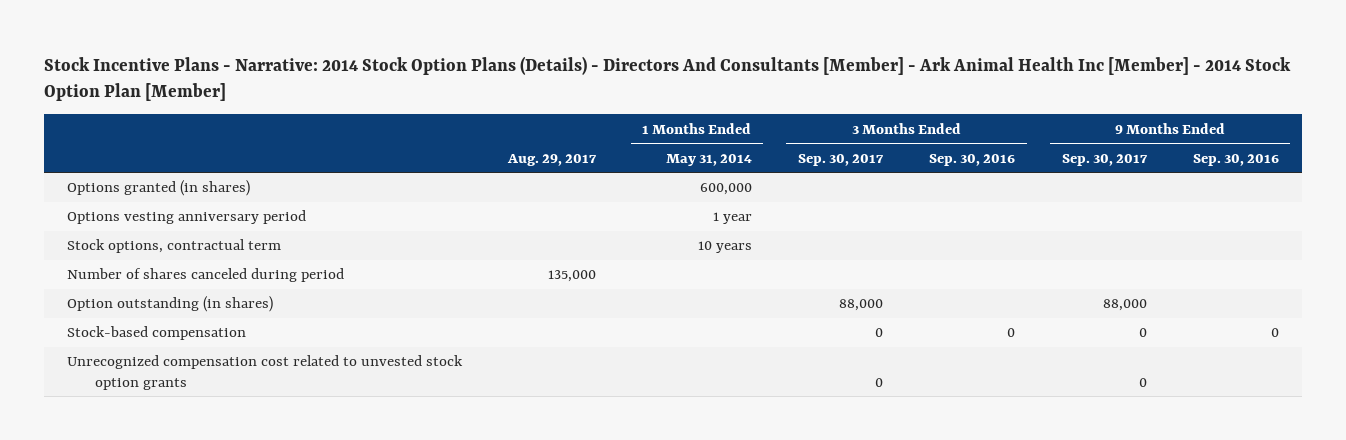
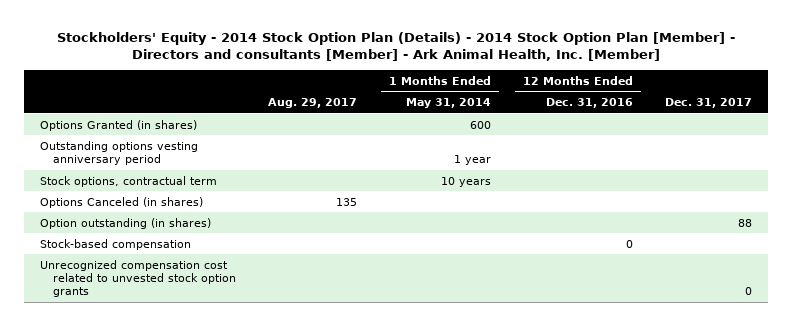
- Stock Incentive Plans - Narrative: 2014 Stock Option Plans (Details) - Directors And Consultants [Member] - Ark Animal Health Inc [Member] - 2014 Stock Option Plan [Member]
+ Stockholders' Equity - 2014 Stock Option Plan (Details) - 2014 Stock Option Plan [Member] - Directors and consultants [Member] - Ark Animal Health, Inc. [Member]
- | Aug. 29, 2017 | 1 Months Ended May 31, 2014 | 3 Months Ended Sep. 30, 2017 | 3 Months Ended Sep. 30, 2016 | 9 Months Ended Sep. 30, 2017 | 9 Months Ended Sep. 30, 2016
+ | Aug. 29, 2017 | 1 Months Ended May 31, 2014 | 12 Months Ended Dec. 31, 2016 | Dec. 31, 2017
- Options granted (in shares) | | 600,000 | | | |
- Options vesting anniversary period | | 1 year | | | |
+ Options Granted (in shares) | | 600 | |
+ Outstanding options vesting anniversary period | | 1 year | |
- Number of shares canceled during period | 135,000 | | | | |
+ Options Canceled (in shares) | 135 | | |

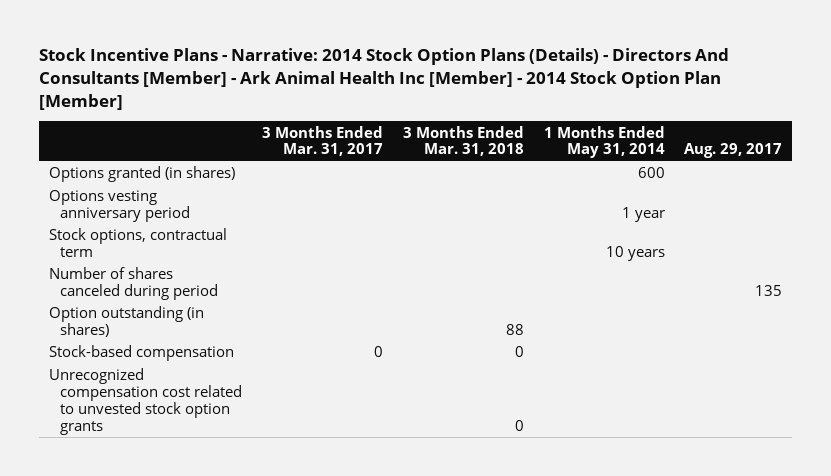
- Stockholders' Equity - 2014 Stock Option Plan (Details) - 2014 Stock Option Plan [Member] - Directors and consultants [Member] - Ark Animal Health, Inc. [Member]
+ Stock Incentive Plans - Narrative: 2014 Stock Option Plans (Details) - Directors And Consultants [Member] - Ark Animal Health Inc [Member] - 2014 Stock Option Plan [Member]
- | Aug. 29, 2017 | 1 Months Ended May 31, 2014 | 12 Months Ended Dec. 31, 2016 | Dec. 31, 2017
+ | 3 Months Ended Mar. 31, 2017 | 3 Months Ended Mar. 31, 2018 | 1 Months Ended May 31, 2014 | Aug. 29, 2017
- Options Granted (in shares) | | 600 | |
- Outstanding options vesting anniversary period | | 1 year | |
+ Options granted (in shares) | | | 600 |
+ Options vesting anniversary period | | | 1 year |
- Options Canceled (in shares) | 135 | | |
+ Number of shares canceled during period | | | | 135

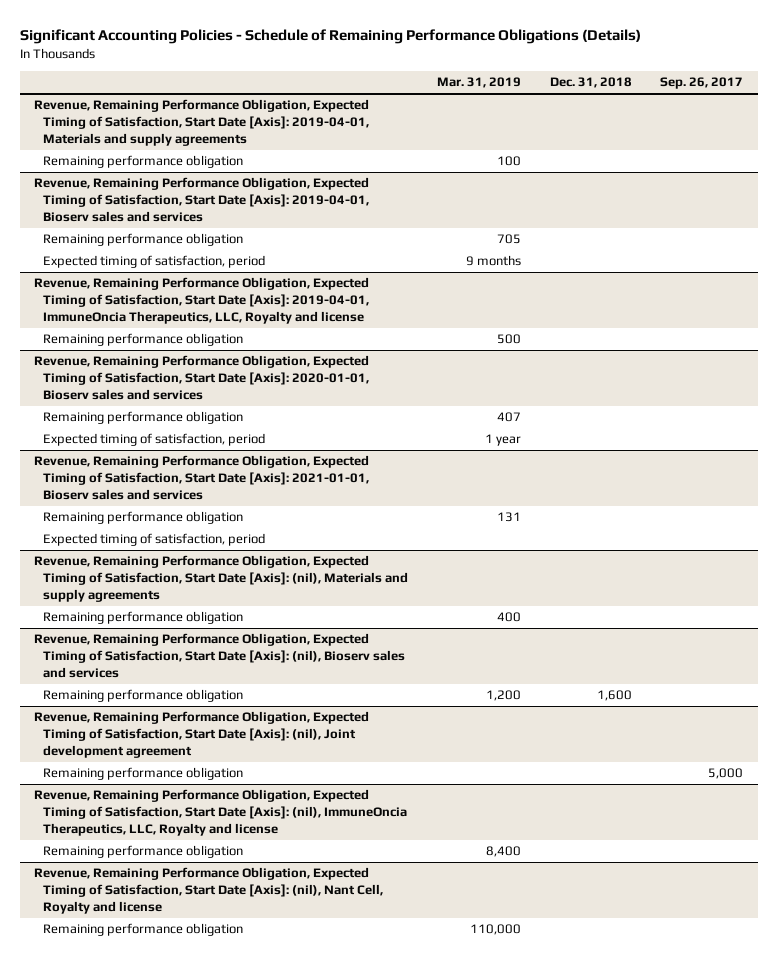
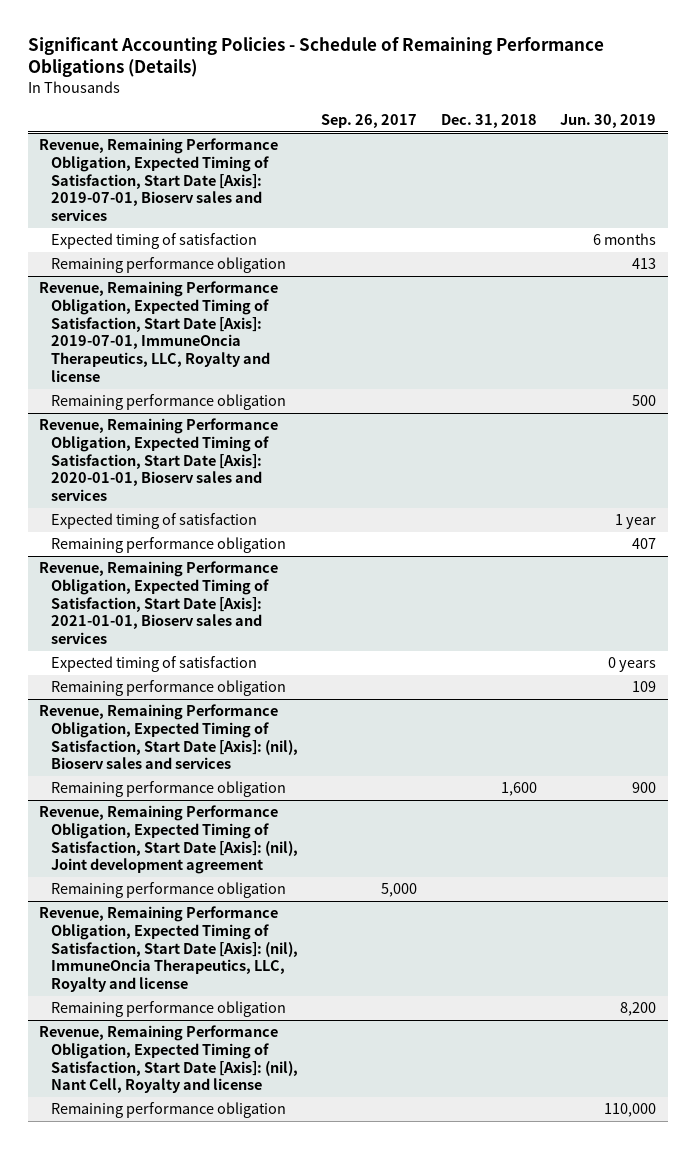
- | Mar. 31, 2019 | Dec. 31, 2018 | Sep. 26, 2017
+ | Sep. 26, 2017 | Dec. 31, 2018 | Jun. 30, 2019
- Revenue, Remaining Performance Obligation, Expected Timing of Satisfaction, Start Date [Axis]: 2019-04-01, Materials and supply agreements
- Remaining performance obligation | 100 | |
- Revenue, Remaining Performance Obligation, Expected Timing of Satisfaction, Start Date [Axis]: 2019-04-01, Bioserv sales and services
+ Revenue, Remaining Performance Obligation, Expected Timing of Satisfaction, Start Date [Axis]: 2019-07-01, Bioserv sales and services
+ Expected timing of satisfaction | | | 6 months
- Expected timing of satisfaction, period | 9 months | |
- Revenue, Remaining Performance Obligation, Expected Timing of Satisfaction, Start Date [Axis]: 2019-04-01, ImmuneOncia Therapeutics, LLC, Royalty and license
+ Revenue, Remaining Performance Obligation, Expected Timing of Satisfaction, Start Date [Axis]: 2019-07-01, ImmuneOncia Therapeutics, LLC, Royalty and license
@ Revenue, Remaining Performance Obligation, Expected Timing of Satisfaction, Start Date [Axis]: 2020-01-01, Bioserv sales and services
+ Expected timing of satisfaction | | | 1 year
- Expected timing of satisfaction, period | 1 year | |
@ Revenue, Remaining Performance Obligation, Expected Timing of Satisfaction, Start Date [Axis]: 2021-01-01, Bioserv sales and services
+ Expected timing of satisfaction | | | 0 years
- Expected timing of satisfaction, period
- Revenue, Remaining Performance Obligation, Expected Timing of Satisfaction, Start Date [Axis]: (nil), Materials and supply agreements
- Remaining performance obligation | 400 | |

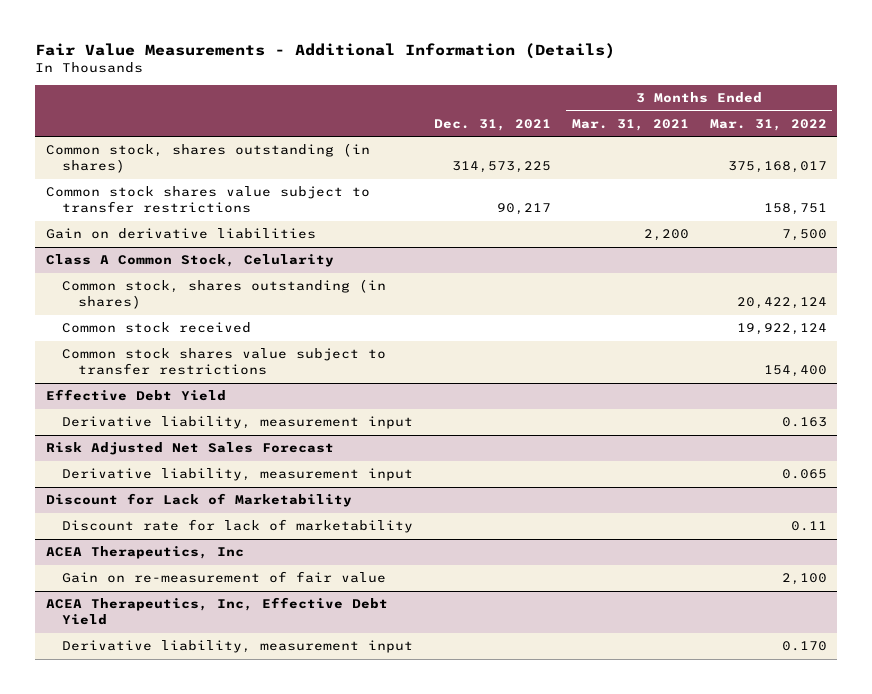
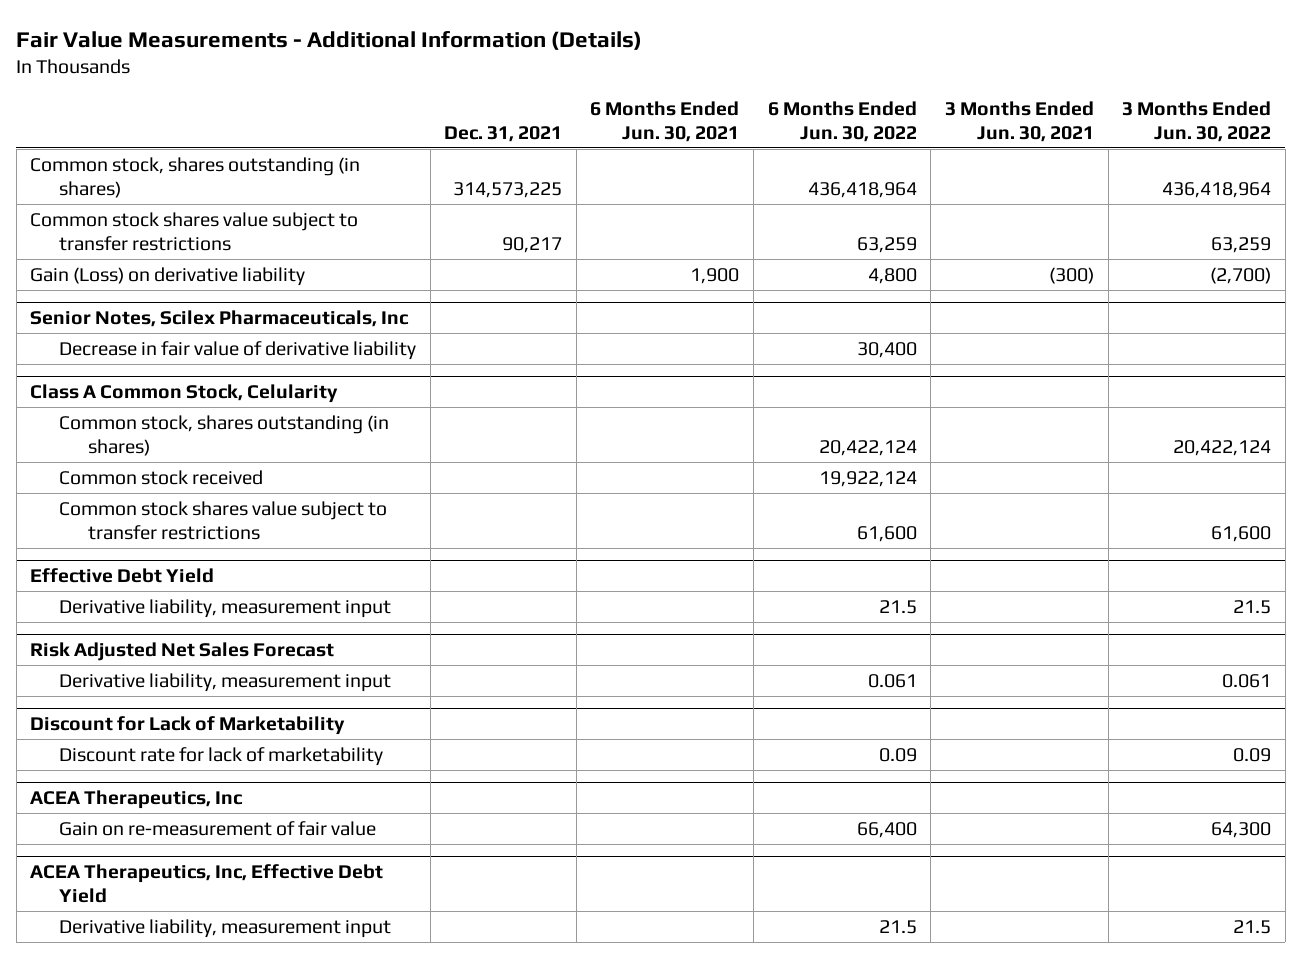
- | Dec. 31, 2021 | 3 Months Ended Mar. 31, 2021 | 3 Months Ended Mar. 31, 2022
+ | Dec. 31, 2021 | 6 Months Ended Jun. 30, 2021 | 6 Months Ended Jun. 30, 2022 | 3 Months Ended Jun. 30, 2021 | 3 Months Ended Jun. 30, 2022
- Gain on derivative liabilities | | 2,200 | 7,500
+ Gain (Loss) on derivative liability | | 1,900 | 4,800 | (300) | (2,700)
+ Senior Notes, Scilex Pharmaceuticals, Inc
+ Decrease in fair value of derivative liability | | | 30,400 | |

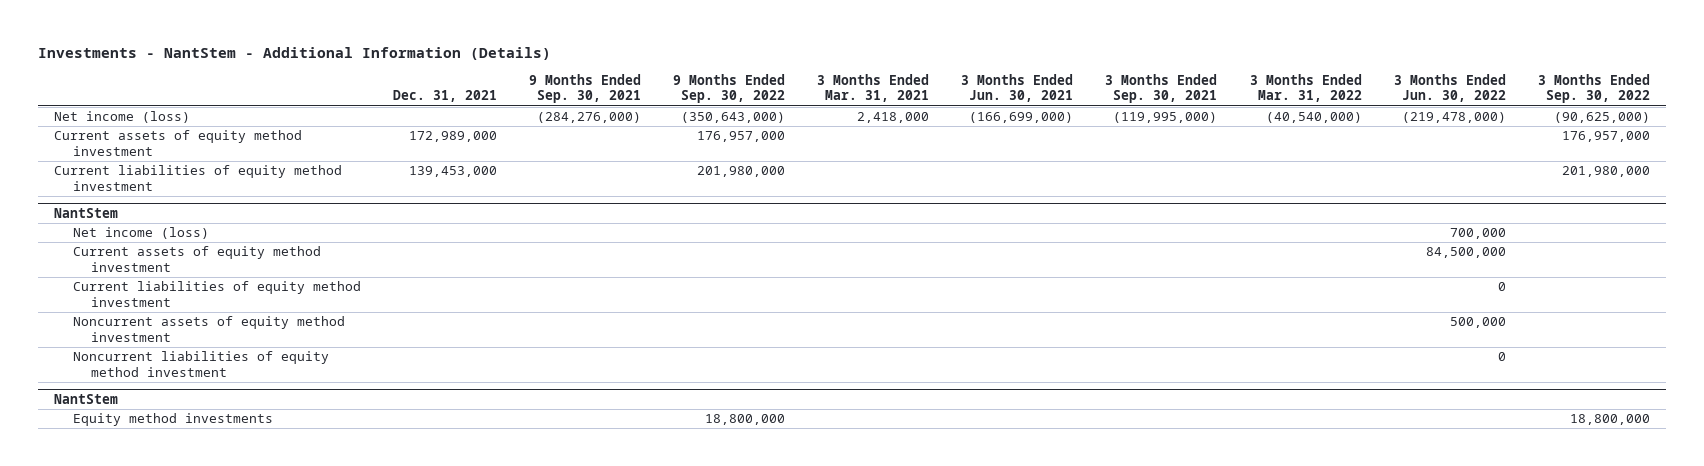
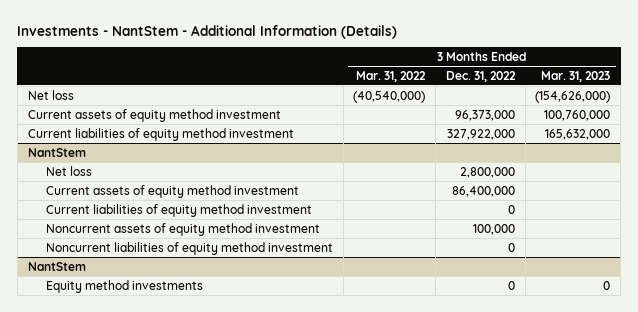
- | Dec. 31, 2021 | 9 Months Ended Sep. 30, 2021 | 9 Months Ended Sep. 30, 2022 | 3 Months Ended Mar. 31, 2021 | 3 Months Ended Jun. 30, 2021 | 3 Months Ended Sep. 30, 2021 | 3 Months Ended Mar. 31, 2022 | 3 Months Ended Jun. 30, 2022 | 3 Months Ended Sep. 30, 2022
+ | 3 Months Ended Mar. 31, 2022 | 3 Months Ended Dec. 31, 2022 | 3 Months Ended Mar. 31, 2023
- Net income (loss) | | (284,276,000) | (350,643,000) | 2,418,000 | (166,699,000) | (119,995,000) | (40,540,000) | (219,478,000) | (90,625,000)
+ Net loss | (40,540,000) | | (154,626,000)
@ NantStem
- Net income (loss) | | | | | | | | 700,000 |
+ Net loss | | 2,800,000 |

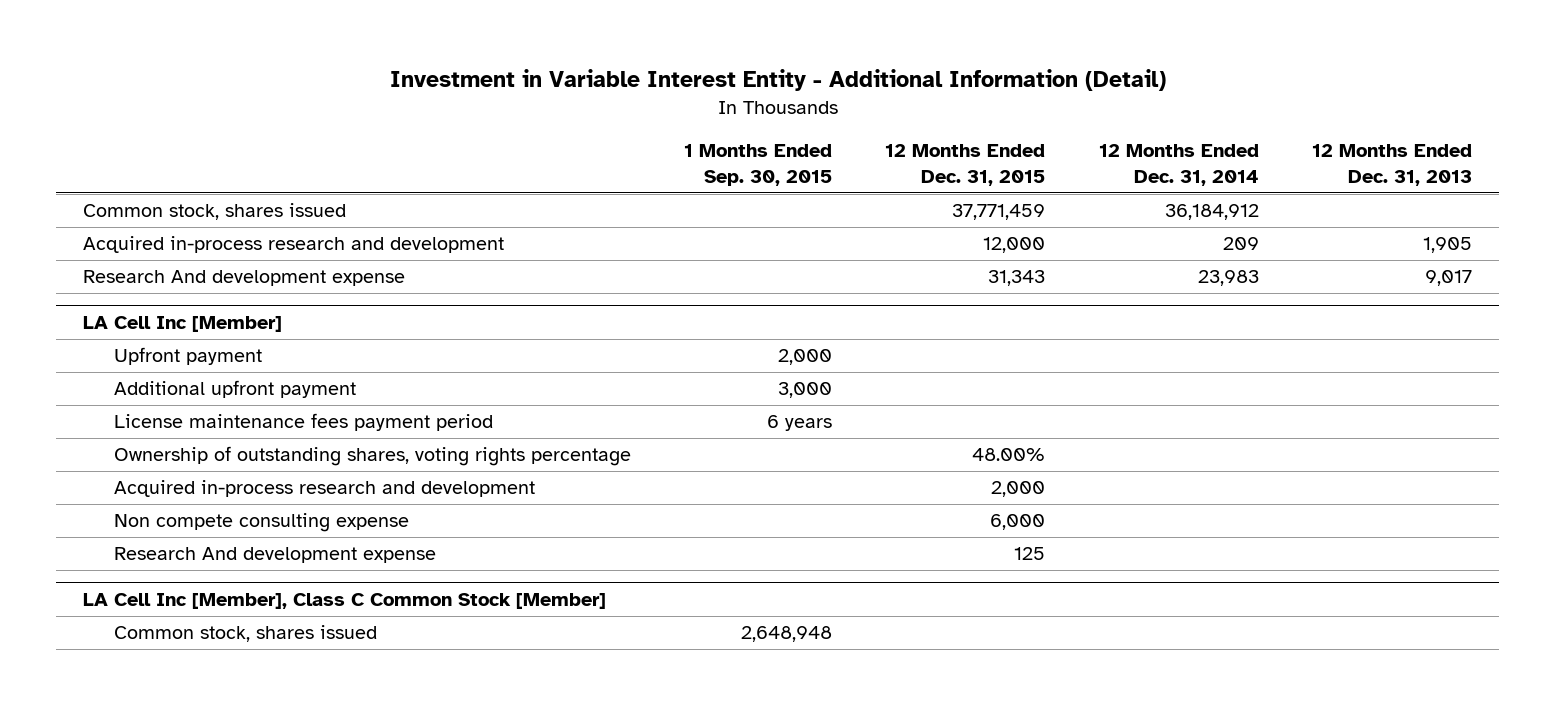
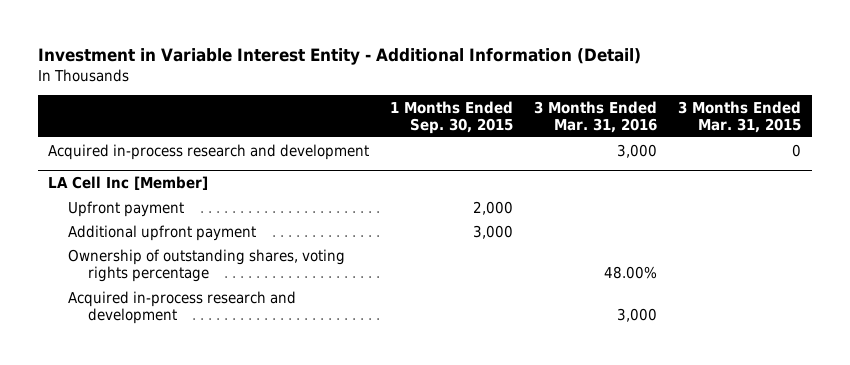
- | 1 Months Ended Sep. 30, 2015 | 12 Months Ended Dec. 31, 2015 | 12 Months Ended Dec. 31, 2014 | 12 Months Ended Dec. 31, 2013
+ | 1 Months Ended Sep. 30, 2015 | 3 Months Ended Mar. 31, 2016 | 3 Months Ended Mar. 31, 2015
- Common stock, shares issued | | 37,771,459 | 36,184,912 |
- Research And development expense | | 31,343 | 23,983 | 9,017
@ LA Cell Inc [Member]
- License maintenance fees payment period | 6 years | | |
- Non compete consulting expense | | 6,000 | |
- Research And development expense | | 125 | |
- LA Cell Inc [Member], Class C Common Stock [Member]
- Common stock, shares issued | 2,648,948 | | |

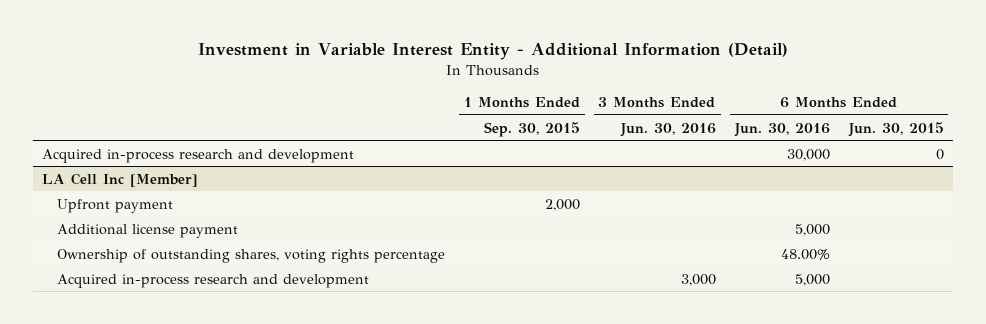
- | 1 Months Ended Sep. 30, 2015 | 3 Months Ended Mar. 31, 2016 | 3 Months Ended Mar. 31, 2015
+ | 1 Months Ended Sep. 30, 2015 | 3 Months Ended Jun. 30, 2016 | 6 Months Ended Jun. 30, 2016 | 6 Months Ended Jun. 30, 2015
@ LA Cell Inc [Member]
- Additional upfront payment | 3,000 | |
+ Additional license payment | | | 5,000 |

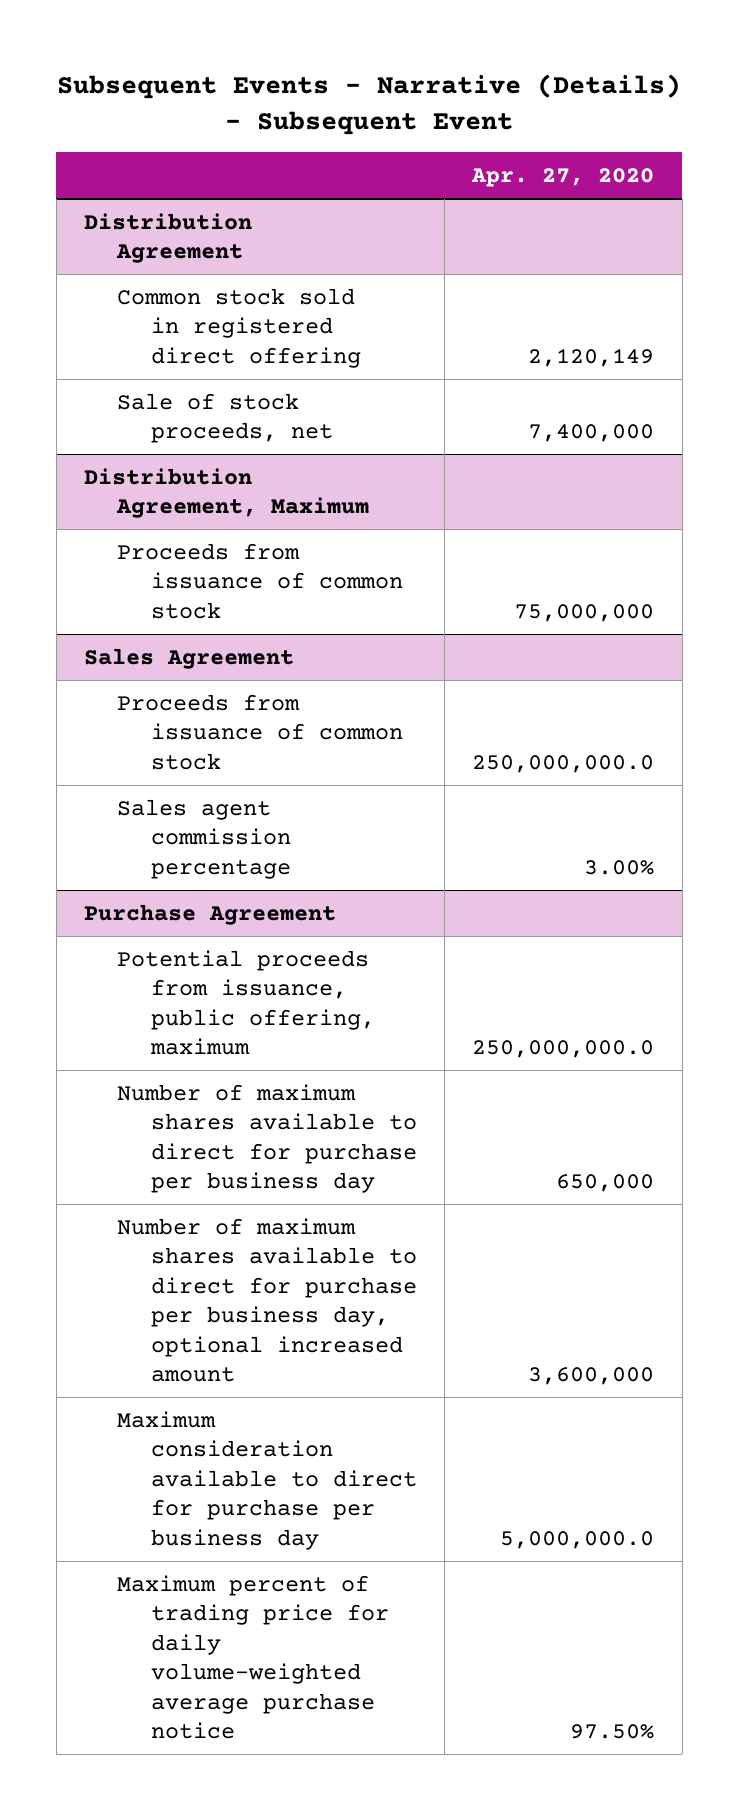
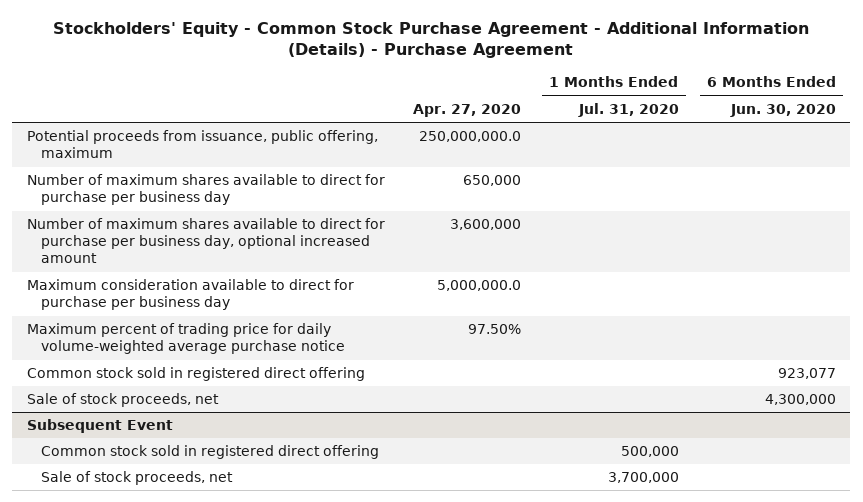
- Subsequent Events - Narrative (Details) - Subsequent Event
+ Stockholders' Equity - Common Stock Purchase Agreement - Additional Information (Details) - Purchase Agreement
- | Apr. 27, 2020
+ | Apr. 27, 2020 | 1 Months Ended Jul. 31, 2020 | 6 Months Ended Jun. 30, 2020
- Distribution Agreement
- Common stock sold in registered direct offering | 2,120,149
- Sale of stock proceeds, net | 7,400,000
- Distribution Agreement, Maximum
- Proceeds from issuance of common stock | 75,000,000
- Sales Agreement
- Proceeds from issuance of common stock | 250,000,000.0
- Sales agent commission percentage | 3.00%
- Purchase Agreement
+ Common stock sold in registered direct offering | | | 923,077
+ Sale of stock proceeds, net | | | 4,300,000
+ Subsequent Event
+ Common stock sold in registered direct offering | | 500,000 |
+ Sale of stock proceeds, net | | 3,700,000 |

